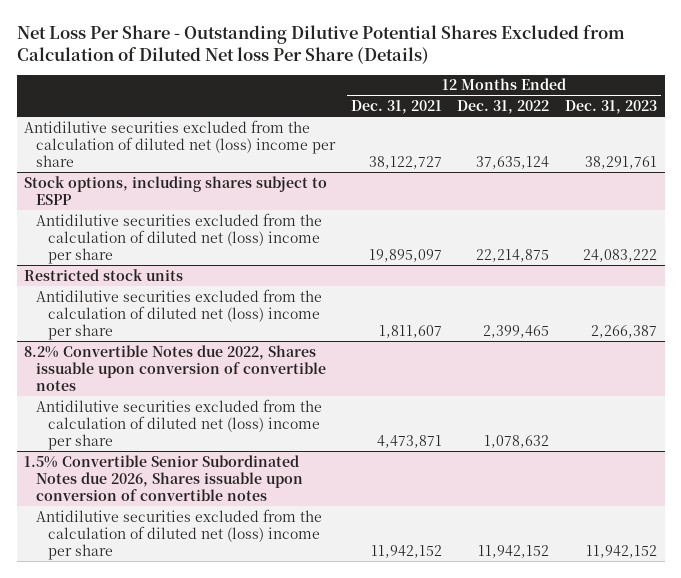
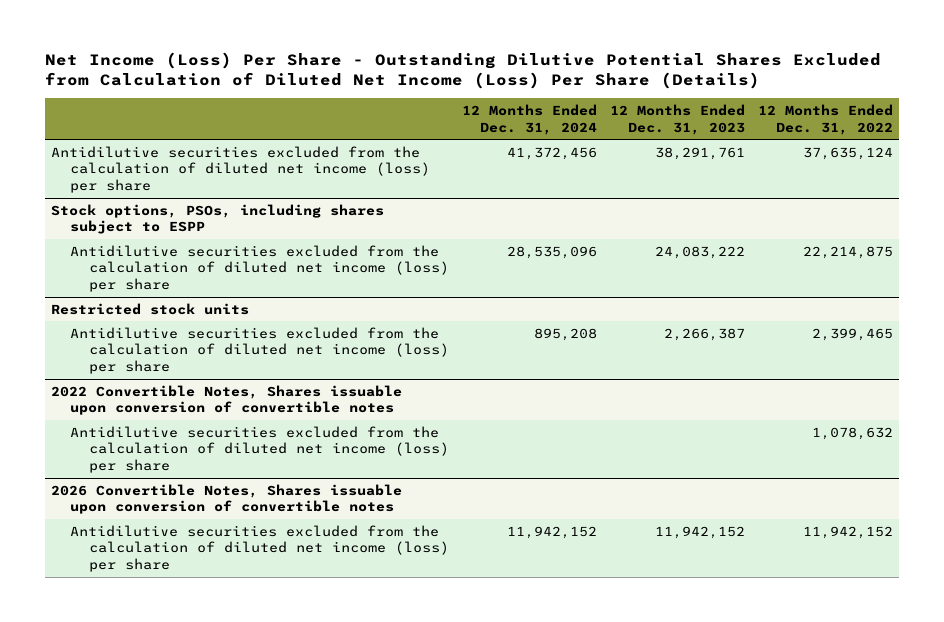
- Net Loss Per Share - Outstanding Dilutive Potential Shares Excluded from Calculation of Diluted Net loss Per Share (Details)
+ Net Income (Loss) Per Share - Outstanding Dilutive Potential Shares Excluded from Calculation of Diluted Net Income (Loss) Per Share (Details)
- | 12 Months Ended Dec. 31, 2021 | 12 Months Ended Dec. 31, 2022 | 12 Months Ended Dec. 31, 2023
+ | 12 Months Ended Dec. 31, 2024 | 12 Months Ended Dec. 31, 2023 | 12 Months Ended Dec. 31, 2022
- Antidilutive securities excluded from the calculation of diluted net (loss) income per share | 38,122,727 | 37,635,124 | 38,291,761
- Stock options, including shares subject to ESPP
- Antidilutive securities excluded from the calculation of diluted net (loss) income per share | 19,895,097 | 22,214,875 | 24,083,222
+ Antidilutive securities excluded from the calculation of diluted net income (loss) per share | 41,372,456 | 38,291,761 | 37,635,124
+ Stock options, PSOs, including shares subject to ESPP
+ Antidilutive securities excluded from the calculation of diluted net income (loss) per share | 28,535,096 | 24,083,222 | 22,214,875
@ Restricted stock units
- Antidilutive securities excluded from the calculation of diluted net (loss) income per share | 1,811,607 | 2,399,465 | 2,266,387
- 8.2% Convertible Notes due 2022, Shares issuable upon conversion of convertible notes
- Antidilutive securities excluded from the calculation of diluted net (loss) income per share | 4,473,871 | 1,078,632 |
- 1.5% Convertible Senior Subordinated Notes due 2026, Shares issuable upon conversion of convertible notes
- Antidilutive securities excluded from the calculation of diluted net (loss) income per share | 11,942,152 | 11,942,152 | 11,942,152
@ Restricted stock units
+ Antidilutive securities excluded from the calculation of diluted net income (loss) per share | 895,208 | 2,266,387 | 2,399,465
+ 2022 Convertible Notes, Shares issuable upon conversion of convertible notes
+ Antidilutive securities excluded from the calculation of diluted net income (loss) per share | | | 1,078,632
+ 2026 Convertible Notes, Shares issuable upon conversion of convertible notes
+ Antidilutive securities excluded from the calculation of diluted net income (loss) per share | 11,942,152 | 11,942,152 | 11,942,152

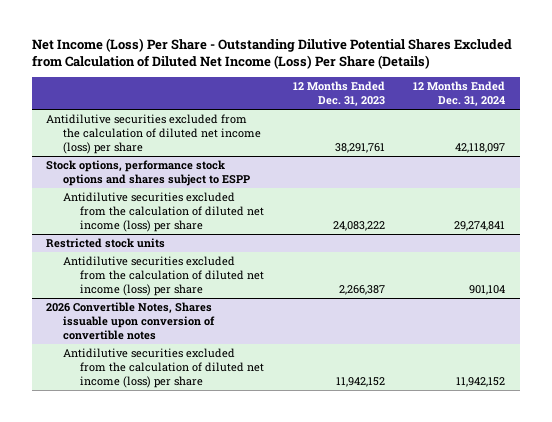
- | 12 Months Ended Dec. 31, 2024 | 12 Months Ended Dec. 31, 2023 | 12 Months Ended Dec. 31, 2022
+ | 12 Months Ended Dec. 31, 2023 | 12 Months Ended Dec. 31, 2024
- Antidilutive securities excluded from the calculation of diluted net income (loss) per share | 41,372,456 | 38,291,761 | 37,635,124
- Stock options, PSOs, including shares subject to ESPP
- Antidilutive securities excluded from the calculation of diluted net income (loss) per share | 28,535,096 | 24,083,222 | 22,214,875
+ Antidilutive securities excluded from the calculation of diluted net income (loss) per share | 38,291,761 | 42,118,097
+ Stock options, performance stock options and shares subject to ESPP
+ Antidilutive securities excluded from the calculation of diluted net income (loss) per share | 24,083,222 | 29,274,841
@ Restricted stock units
- Antidilutive securities excluded from the calculation of diluted net income (loss) per share | 895,208 | 2,266,387 | 2,399,465
- 2022 Convertible Notes, Shares issuable upon conversion of convertible notes
- Antidilutive securities excluded from the calculation of diluted net income (loss) per share | | | 1,078,632
@ Restricted stock units
+ Antidilutive securities excluded from the calculation of diluted net income (loss) per share | 2,266,387 | 901,104

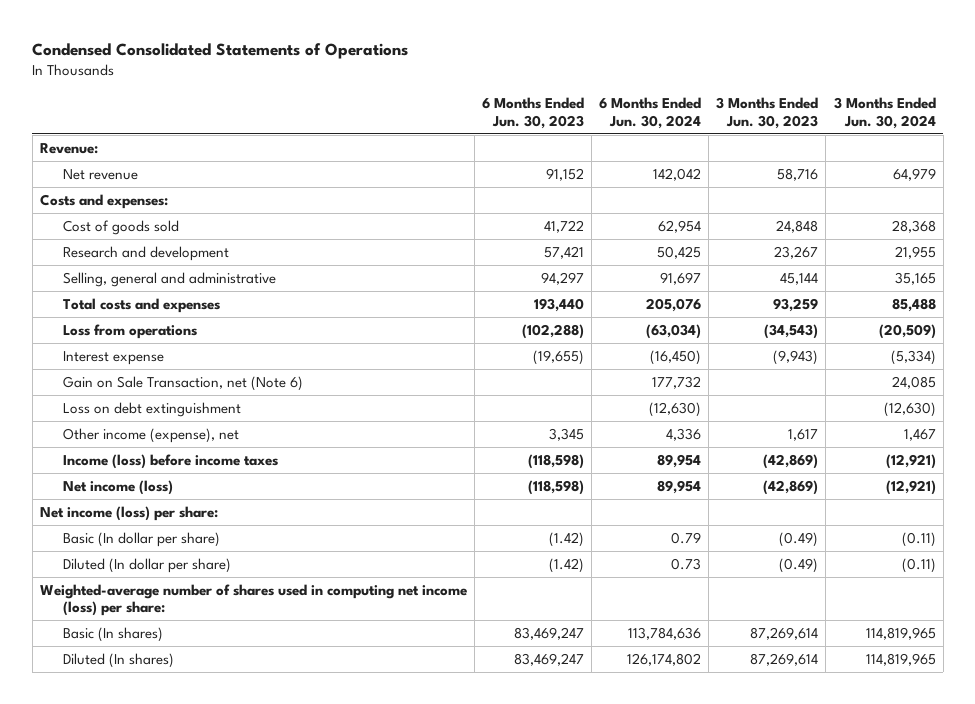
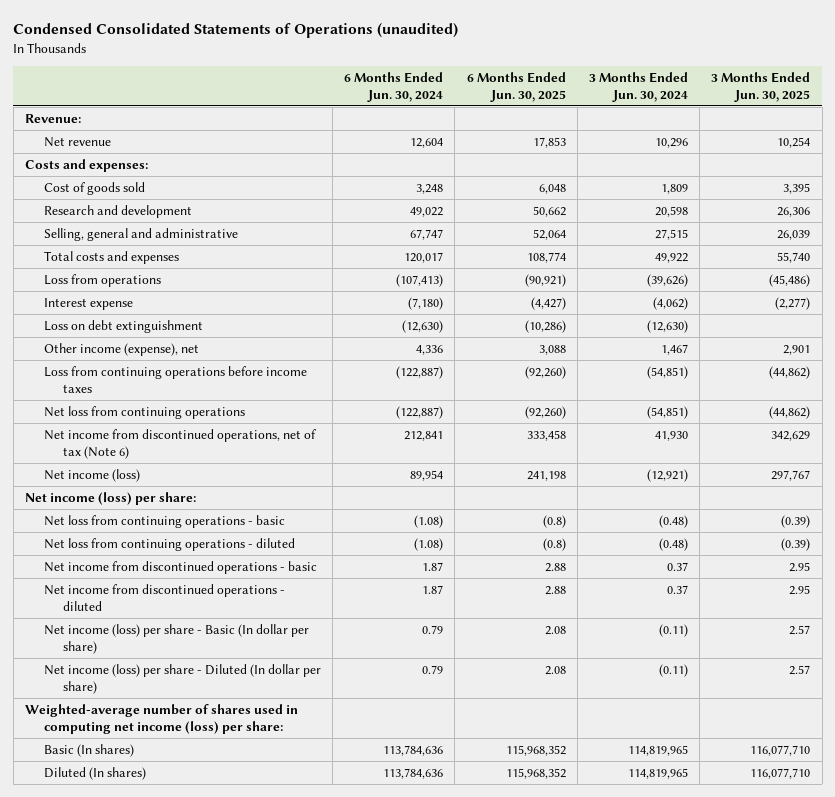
- Condensed Consolidated Statements of Operations
+ Condensed Consolidated Statements of Operations (unaudited)
- | 6 Months Ended Jun. 30, 2023 | 6 Months Ended Jun. 30, 2024 | 3 Months Ended Jun. 30, 2023 | 3 Months Ended Jun. 30, 2024
+ | 6 Months Ended Jun. 30, 2024 | 6 Months Ended Jun. 30, 2025 | 3 Months Ended Jun. 30, 2024 | 3 Months Ended Jun. 30, 2025
- Net revenue | 91,152 | 142,042 | 58,716 | 64,979
+ Net revenue | 12,604 | 17,853 | 10,296 | 10,254
- Cost of goods sold | 41,722 | 62,954 | 24,848 | 28,368
- Research and development | 57,421 | 50,425 | 23,267 | 21,955
- Selling, general and administrative | 94,297 | 91,697 | 45,144 | 35,165
- Total costs and expenses | 193,440 | 205,076 | 93,259 | 85,488
- Loss from operations | (102,288) | (63,034) | (34,543) | (20,509)
- Interest expense | (19,655) | (16,450) | (9,943) | (5,334)
- Gain on Sale Transaction, net (Note 6) | | 177,732 | | 24,085
+ Cost of goods sold | 3,248 | 6,048 | 1,809 | 3,395
+ Research and development | 49,022 | 50,662 | 20,598 | 26,306
+ Selling, general and administrative | 67,747 | 52,064 | 27,515 | 26,039
+ Total costs and expenses | 120,017 | 108,774 | 49,922 | 55,740
+ Loss from operations | (107,413) | (90,921) | (39,626) | (45,486)
+ Interest expense | (7,180) | (4,427) | (4,062) | (2,277)
- Income (loss) before income taxes | (118,598) | 89,954 | (42,869) | (12,921)
+ Loss from continuing operations before income taxes | (122,887) | (92,260) | (54,851) | (44,862)
+ Net loss from continuing operations | (122,887) | (92,260) | (54,851) | (44,862)
+ Net income from discontinued operations, net of tax (Note 6) | 212,841 | 333,458 | 41,930 | 342,629
- Basic (In dollar per share) | (1.42) | 0.79 | (0.49) | (0.11)
- Diluted (In dollar per share) | (1.42) | 0.73 | (0.49) | (0.11)
+ Net loss from continuing operations - basic | (1.08) | (0.8) | (0.48) | (0.39)
+ Net loss from continuing operations - diluted | (1.08) | (0.8) | (0.48) | (0.39)
+ Net income from discontinued operations - basic | 1.87 | 2.88 | 0.37 | 2.95
+ Net income from discontinued operations - diluted | 1.87 | 2.88 | 0.37 | 2.95
+ Net income (loss) per share - Basic (In dollar per share) | 0.79 | 2.08 | (0.11) | 2.57
+ Net income (loss) per share - Diluted (In dollar per share) | 0.79 | 2.08 | (0.11) | 2.57
- Diluted (In shares) | 83,469,247 | 126,174,802 | 87,269,614 | 114,819,965
+ Diluted (In shares) | 113,784,636 | 115,968,352 | 114,819,965 | 116,077,710

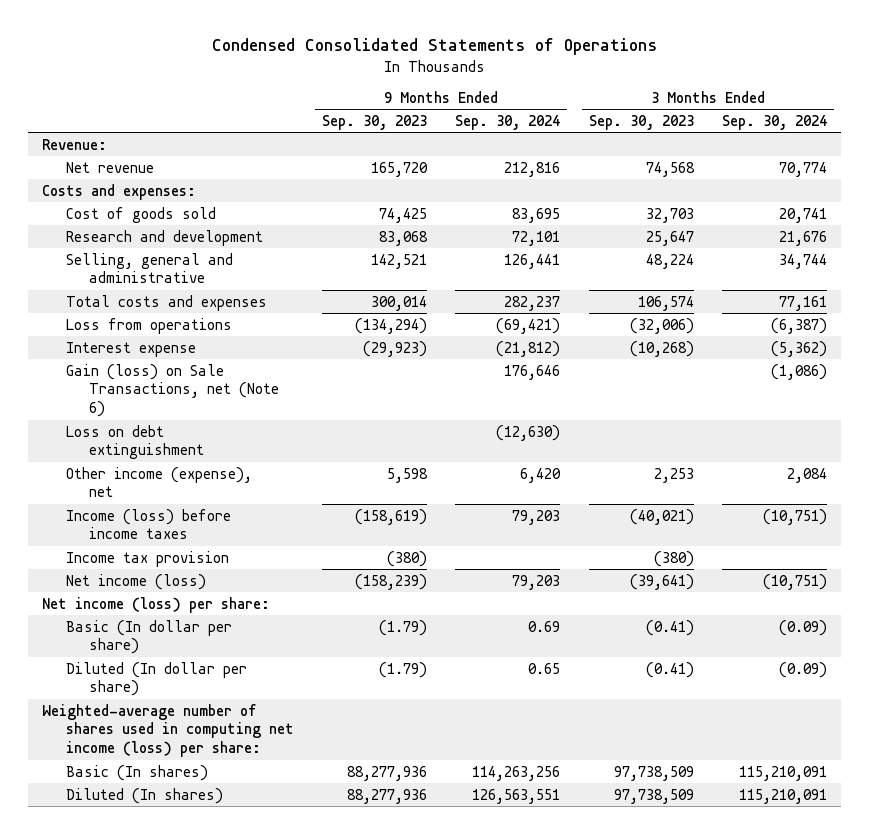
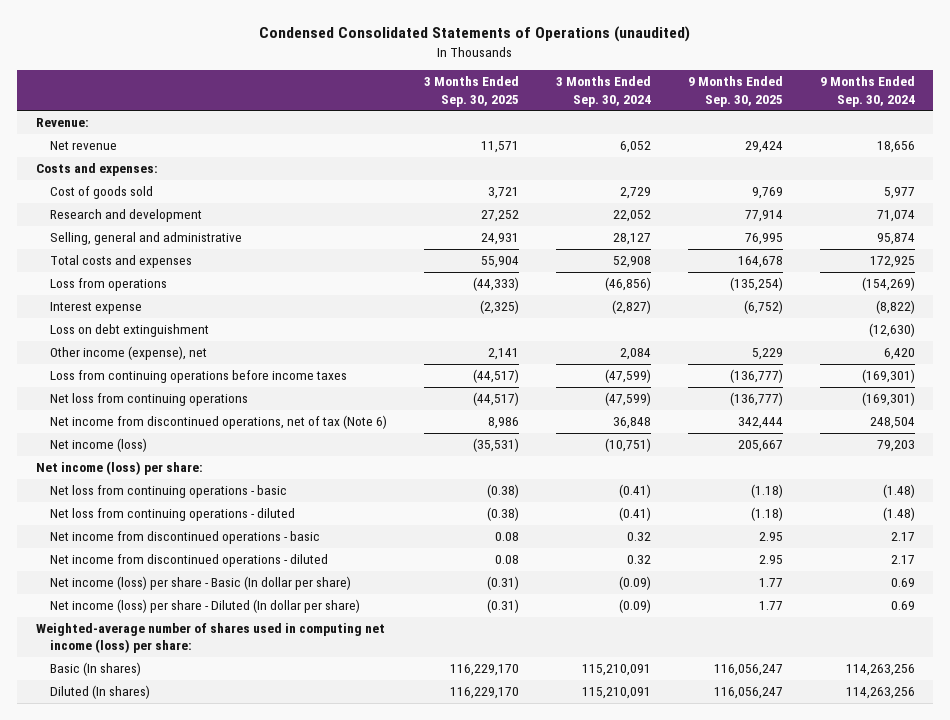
- Condensed Consolidated Statements of Operations
+ Condensed Consolidated Statements of Operations (unaudited)
- | 9 Months Ended Sep. 30, 2023 | 9 Months Ended Sep. 30, 2024 | 3 Months Ended Sep. 30, 2023 | 3 Months Ended Sep. 30, 2024
+ | 3 Months Ended Sep. 30, 2025 | 3 Months Ended Sep. 30, 2024 | 9 Months Ended Sep. 30, 2025 | 9 Months Ended Sep. 30, 2024
- Net revenue | 165,720 | 212,816 | 74,568 | 70,774
+ Net revenue | 11,571 | 6,052 | 29,424 | 18,656
- Cost of goods sold | 74,425 | 83,695 | 32,703 | 20,741
- Research and development | 83,068 | 72,101 | 25,647 | 21,676
- Selling, general and administrative | 142,521 | 126,441 | 48,224 | 34,744
- Total costs and expenses | 300,014 | 282,237 | 106,574 | 77,161
- Loss from operations | (134,294) | (69,421) | (32,006) | (6,387)
- Interest expense | (29,923) | (21,812) | (10,268) | (5,362)
- Gain (loss) on Sale Transactions, net (Note 6) | | 176,646 | | (1,086)
+ Cost of goods sold | 3,721 | 2,729 | 9,769 | 5,977
+ Research and development | 27,252 | 22,052 | 77,914 | 71,074
+ Selling, general and administrative | 24,931 | 28,127 | 76,995 | 95,874
+ Total costs and expenses | 55,904 | 52,908 | 164,678 | 172,925
+ Loss from operations | (44,333) | (46,856) | (135,254) | (154,269)
+ Interest expense | (2,325) | (2,827) | (6,752) | (8,822)
- Income (loss) before income taxes | (158,619) | 79,203 | (40,021) | (10,751)
- Income tax provision | (380) | | (380) |
+ Loss from continuing operations before income taxes | (44,517) | (47,599) | (136,777) | (169,301)
+ Net loss from continuing operations | (44,517) | (47,599) | (136,777) | (169,301)
+ Net income from discontinued operations, net of tax (Note 6) | 8,986 | 36,848 | 342,444 | 248,504
- Basic (In dollar per share) | (1.79) | 0.69 | (0.41) | (0.09)
- Diluted (In dollar per share) | (1.79) | 0.65 | (0.41) | (0.09)
+ Net loss from continuing operations - basic | (0.38) | (0.41) | (1.18) | (1.48)
+ Net loss from continuing operations - diluted | (0.38) | (0.41) | (1.18) | (1.48)
+ Net income from discontinued operations - basic | 0.08 | 0.32 | 2.95 | 2.17
+ Net income from discontinued operations - diluted | 0.08 | 0.32 | 2.95 | 2.17
+ Net income (loss) per share - Basic (In dollar per share) | (0.31) | (0.09) | 1.77 | 0.69
+ Net income (loss) per share - Diluted (In dollar per share) | (0.31) | (0.09) | 1.77 | 0.69
- Diluted (In shares) | 88,277,936 | 126,563,551 | 97,738,509 | 115,210,091
+ Diluted (In shares) | 116,229,170 | 115,210,091 | 116,056,247 | 114,263,256

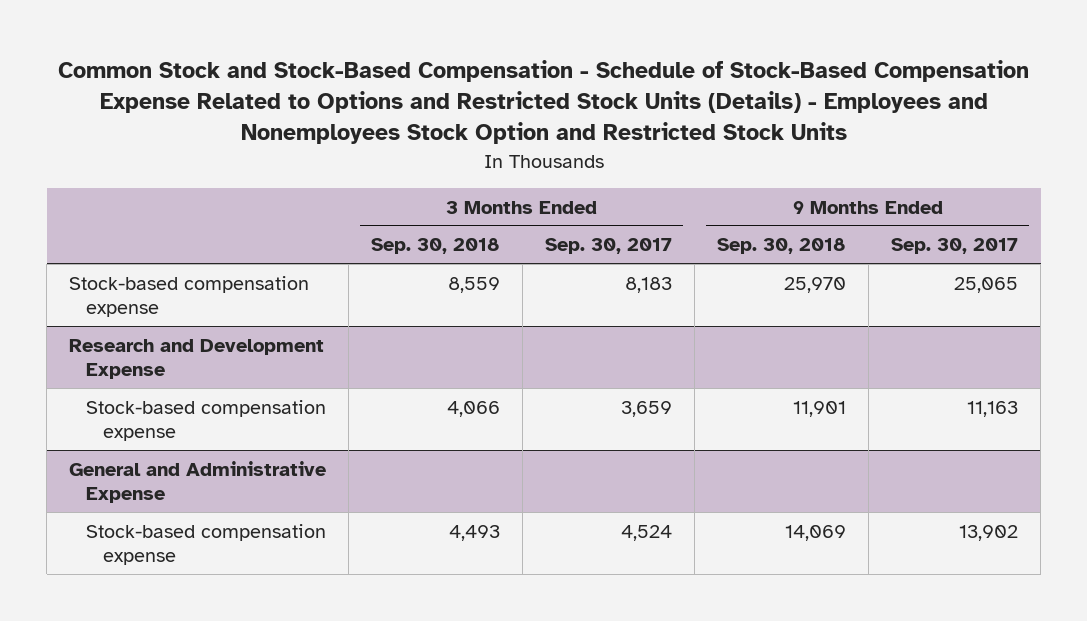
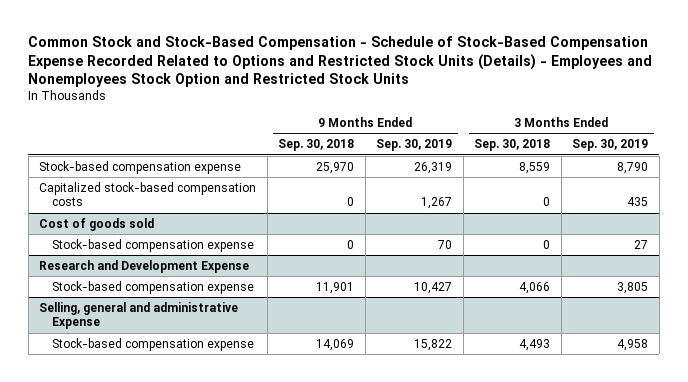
- Common Stock and Stock-Based Compensation - Schedule of Stock-Based Compensation Expense Related to Options and Restricted Stock Units (Details) - Employees and Nonemployees Stock Option and Restricted Stock Units
+ Common Stock and Stock-Based Compensation - Schedule of Stock-Based Compensation Expense Recorded Related to Options and Restricted Stock Units (Details) - Employees and Nonemployees Stock Option and Restricted Stock Units
- | 3 Months Ended Sep. 30, 2018 | 3 Months Ended Sep. 30, 2017 | 9 Months Ended Sep. 30, 2018 | 9 Months Ended Sep. 30, 2017
+ | 9 Months Ended Sep. 30, 2018 | 9 Months Ended Sep. 30, 2019 | 3 Months Ended Sep. 30, 2018 | 3 Months Ended Sep. 30, 2019
+ Capitalized stock-based compensation costs | 0 | 1,267 | 0 | 435
+ Cost of goods sold
+ Stock-based compensation expense | 0 | 70 | 0 | 27
- General and Administrative Expense
+ Selling, general and administrative Expense

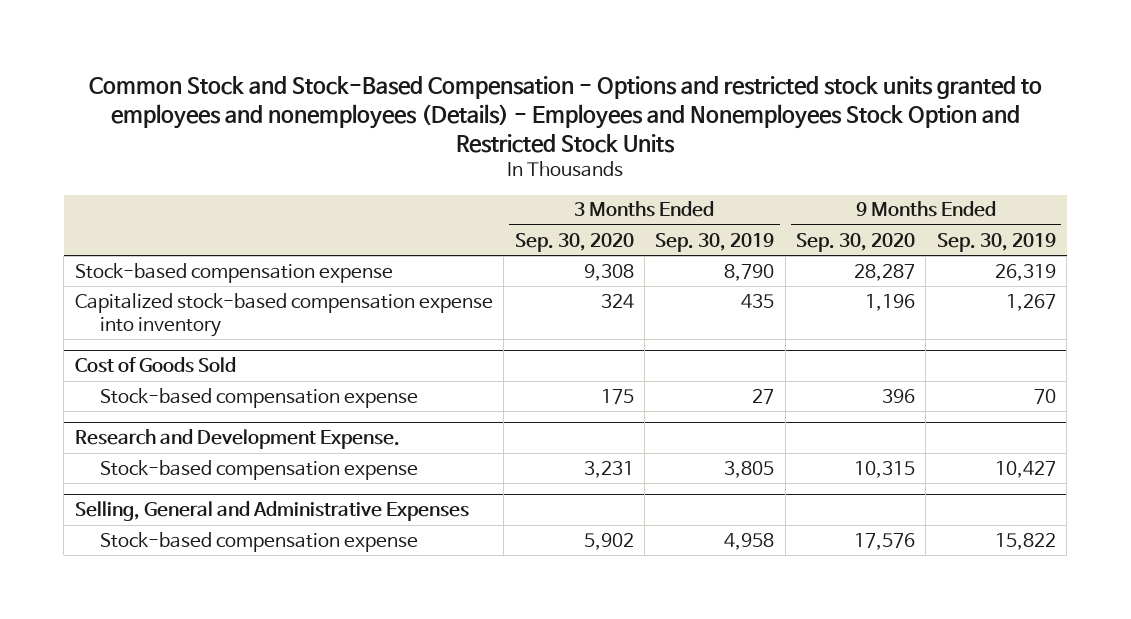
- Common Stock and Stock-Based Compensation - Schedule of Stock-Based Compensation Expense Recorded Related to Options and Restricted Stock Units (Details) - Employees and Nonemployees Stock Option and Restricted Stock Units
+ Common Stock and Stock-Based Compensation - Options and restricted stock units granted to employees and nonemployees (Details) - Employees and Nonemployees Stock Option and Restricted Stock Units
- | 9 Months Ended Sep. 30, 2018 | 9 Months Ended Sep. 30, 2019 | 3 Months Ended Sep. 30, 2018 | 3 Months Ended Sep. 30, 2019
+ | 3 Months Ended Sep. 30, 2020 | 3 Months Ended Sep. 30, 2019 | 9 Months Ended Sep. 30, 2020 | 9 Months Ended Sep. 30, 2019
- Capitalized stock-based compensation costs | 0 | 1,267 | 0 | 435
- Cost of goods sold
+ Capitalized stock-based compensation expense into inventory | 324 | 435 | 1,196 | 1,267
+ Cost of Goods Sold
- Research and Development Expense
+ Research and Development Expense.
- Selling, general and administrative Expense
+ Selling, General and Administrative Expenses

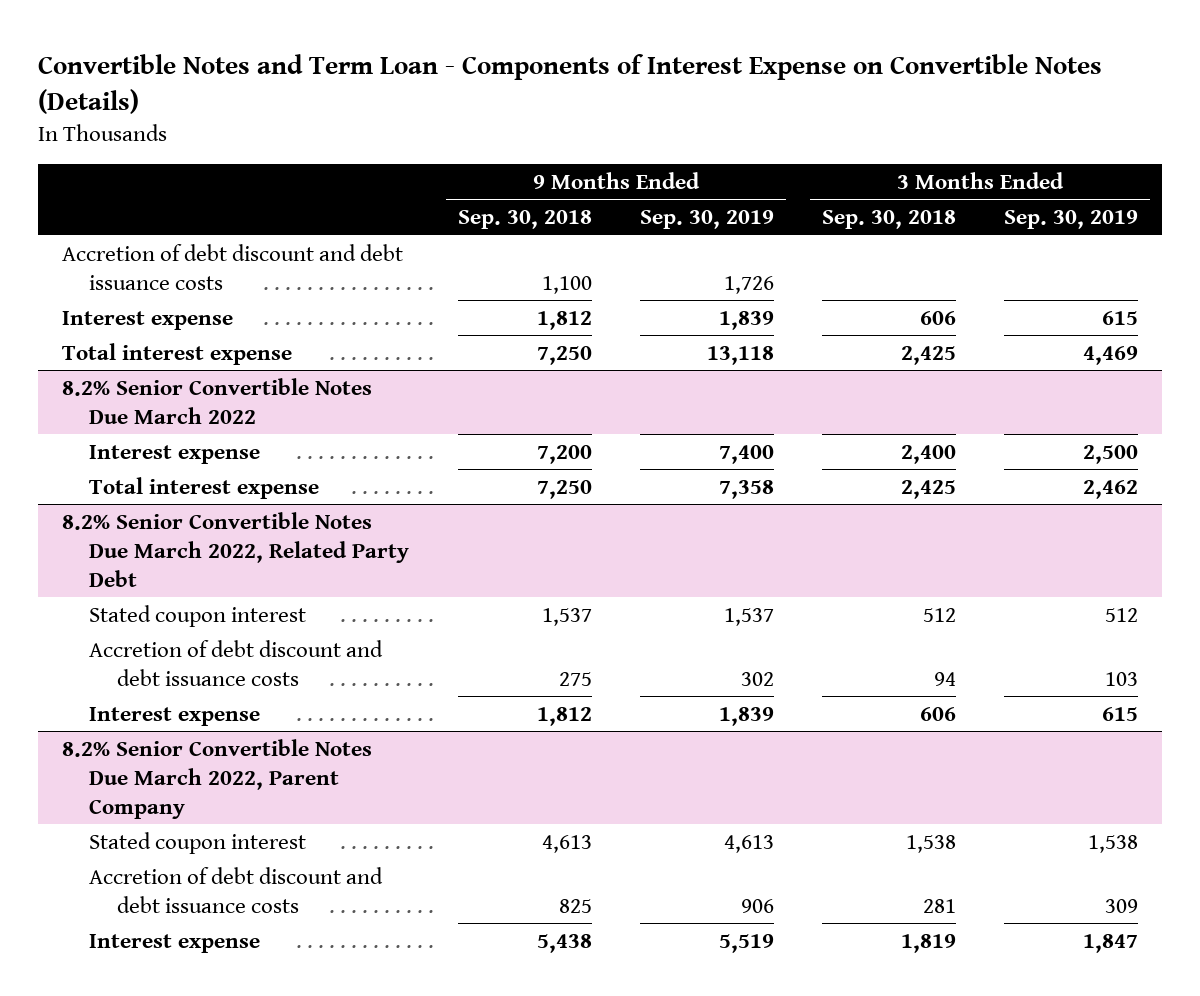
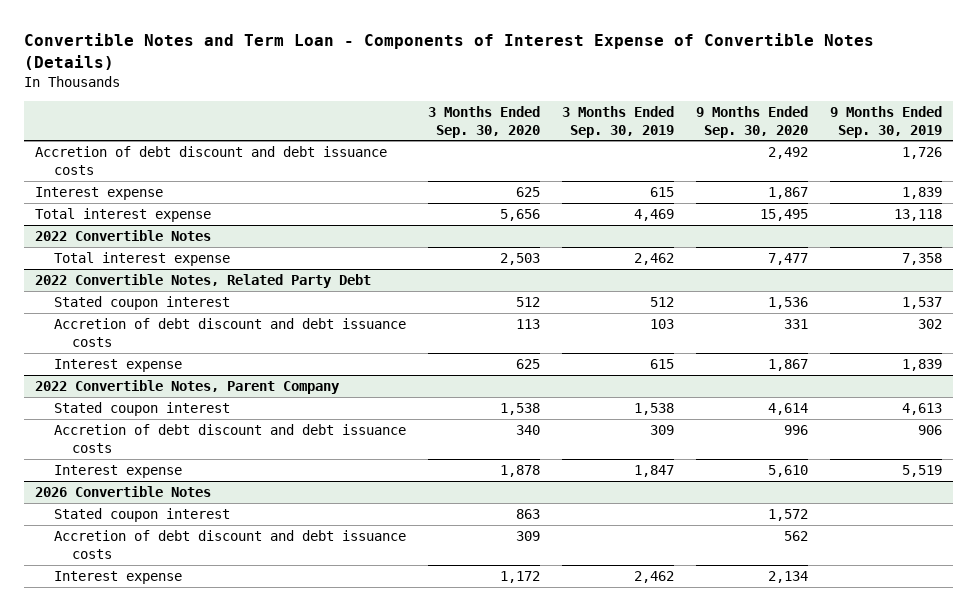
- Convertible Notes and Term Loan - Components of Interest Expense on Convertible Notes (Details)
+ Convertible Notes and Term Loan - Components of Interest Expense of Convertible Notes (Details)
- | 9 Months Ended Sep. 30, 2018 | 9 Months Ended Sep. 30, 2019 | 3 Months Ended Sep. 30, 2018 | 3 Months Ended Sep. 30, 2019
+ | 3 Months Ended Sep. 30, 2020 | 3 Months Ended Sep. 30, 2019 | 9 Months Ended Sep. 30, 2020 | 9 Months Ended Sep. 30, 2019
- 8.2% Senior Convertible Notes Due March 2022
- Interest expense | 7,200 | 7,400 | 2,400 | 2,500
+ 2022 Convertible Notes
- 8.2% Senior Convertible Notes Due March 2022, Related Party Debt
+ 2022 Convertible Notes, Related Party Debt
- 8.2% Senior Convertible Notes Due March 2022, Parent Company
+ 2022 Convertible Notes, Parent Company
+ 2026 Convertible Notes
+ Stated coupon interest | 863 | | 1,572 |
+ Accretion of debt discount and debt issuance costs | 309 | | 562 |
+ Interest expense | 1,172 | 2,462 | 2,134 |

